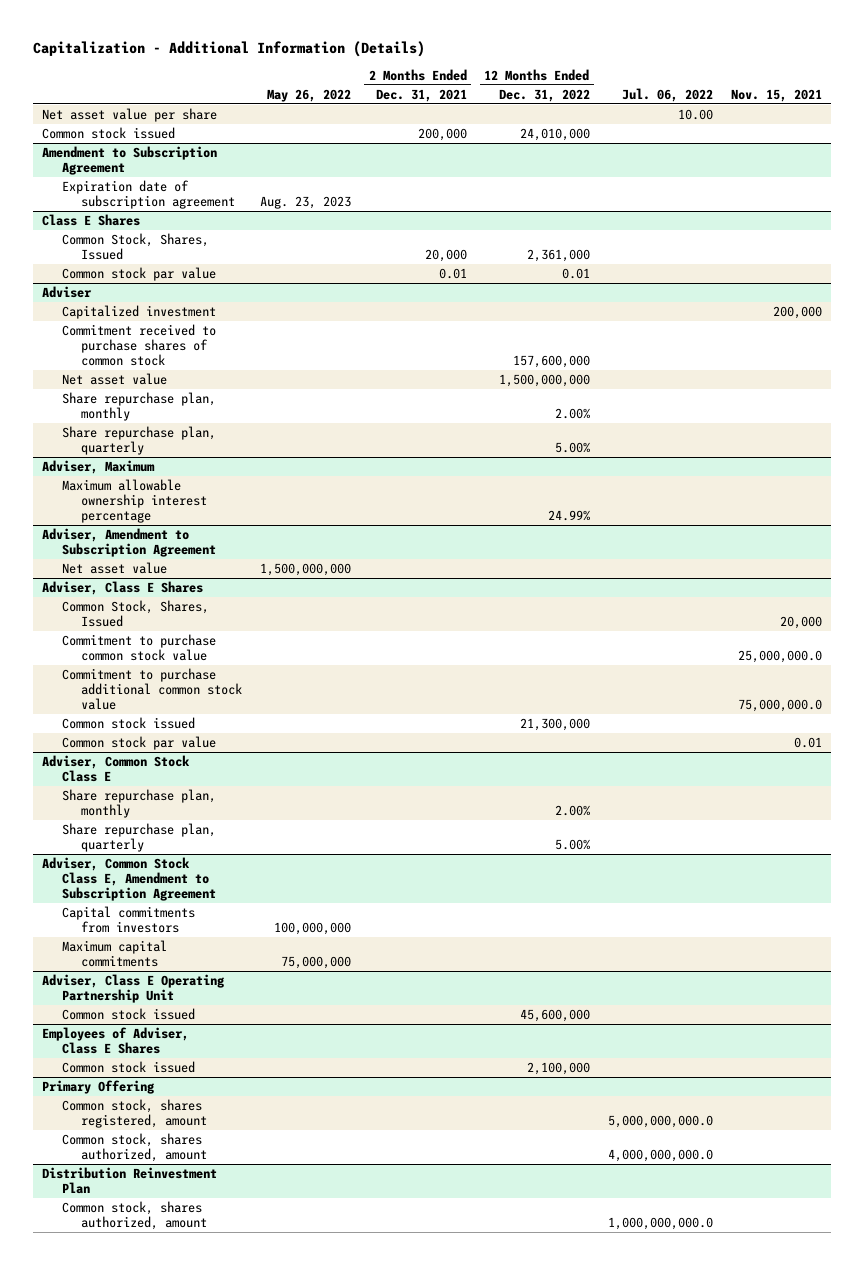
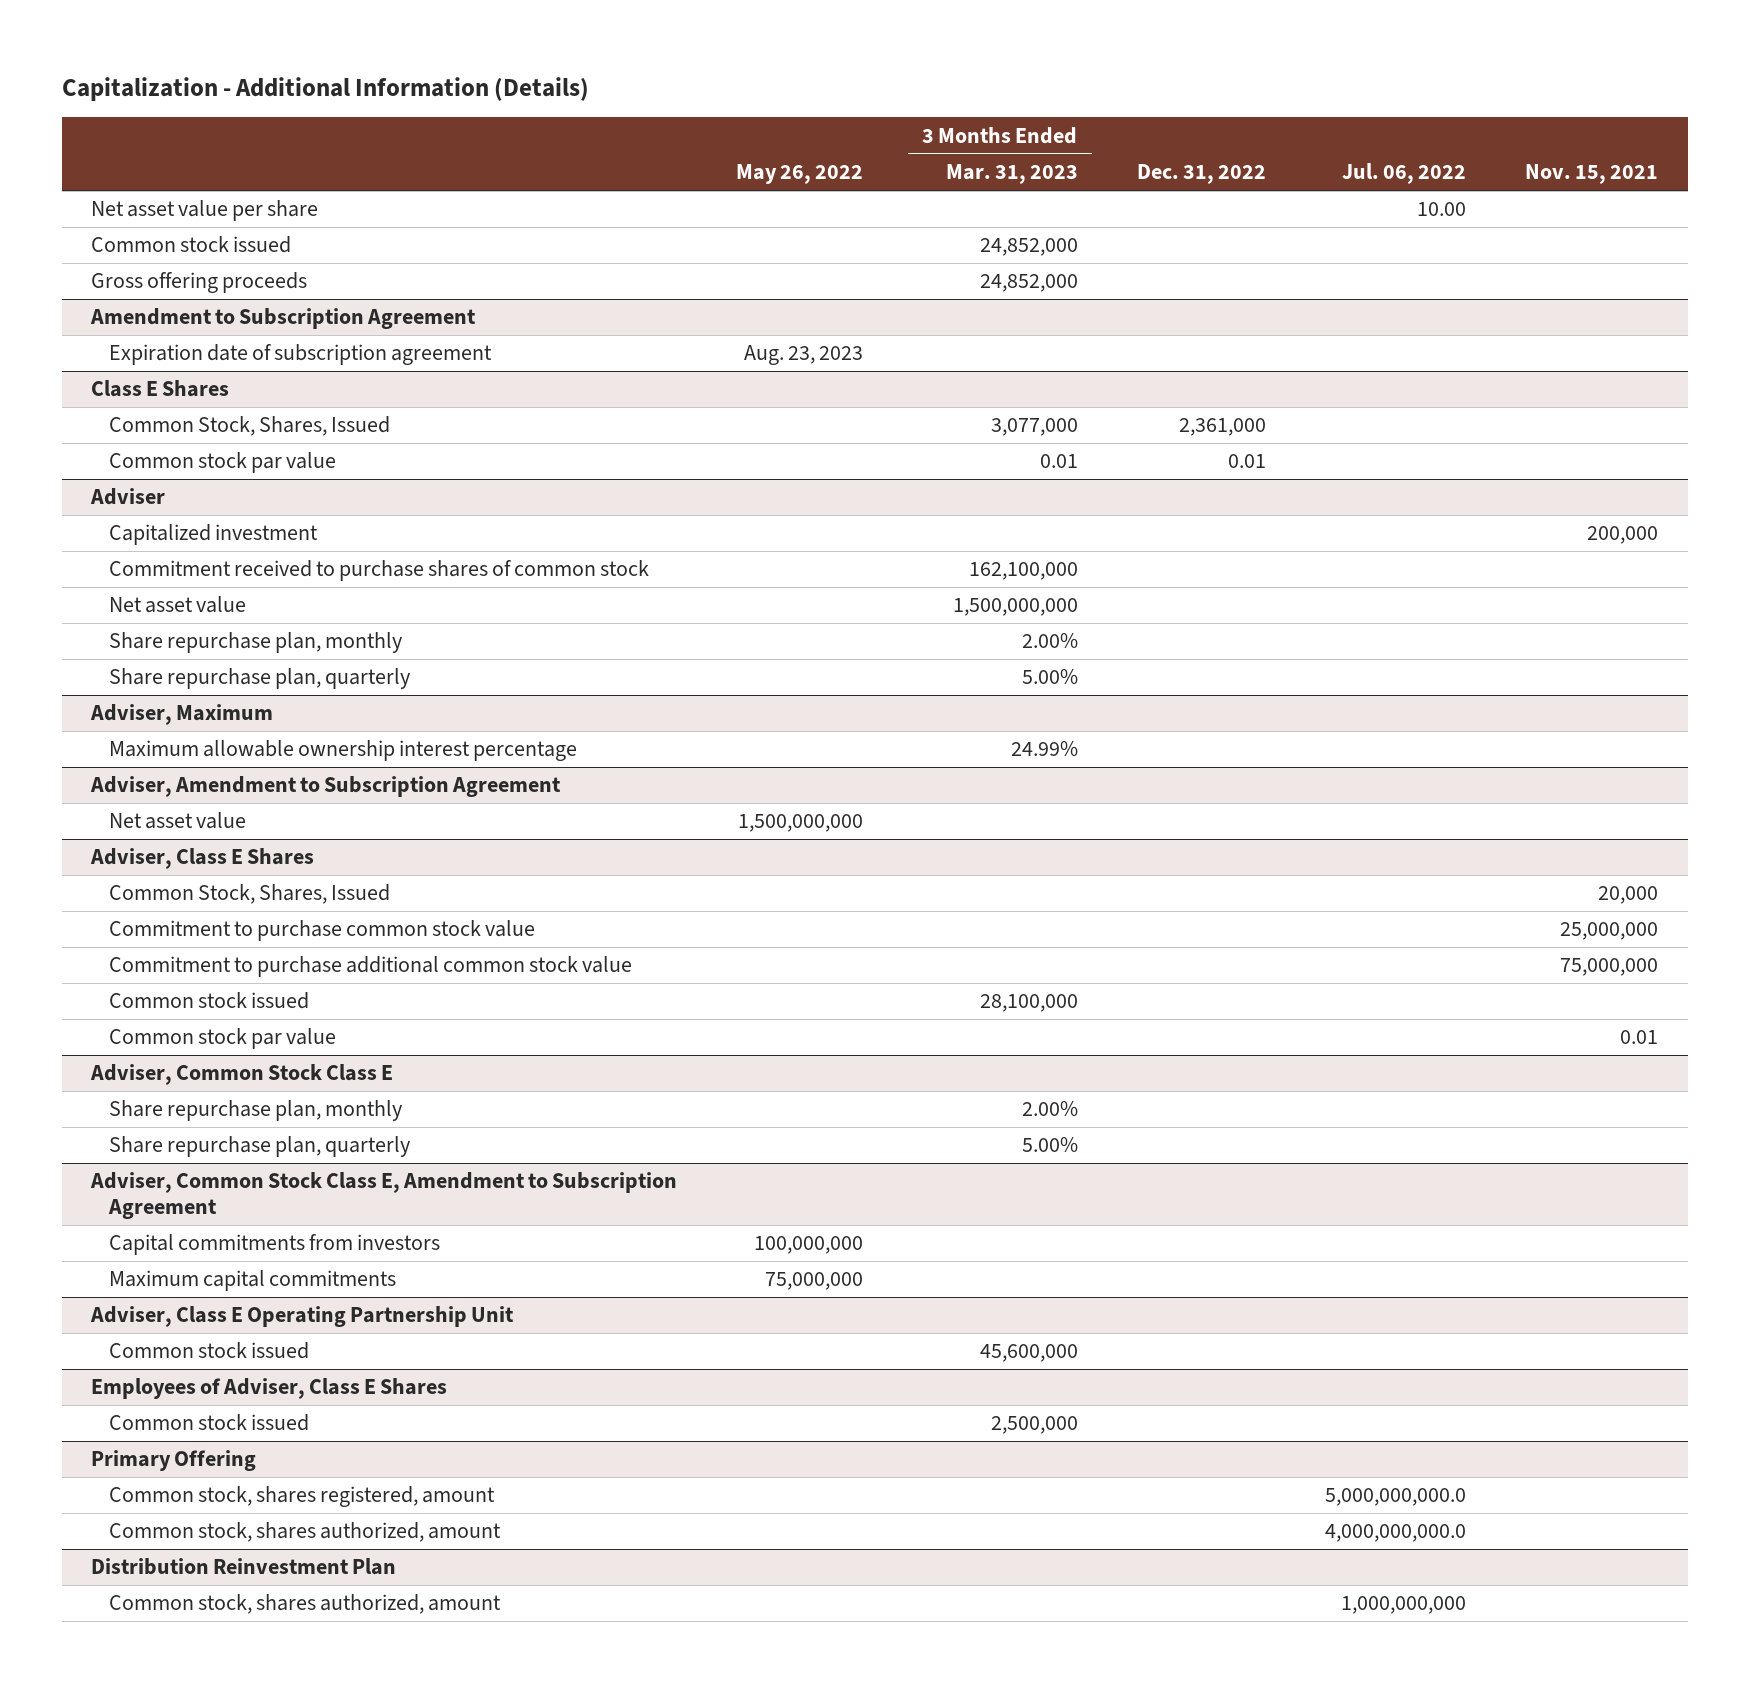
- | May 26, 2022 | 2 Months Ended Dec. 31, 2021 | 12 Months Ended Dec. 31, 2022 | Jul. 06, 2022 | Nov. 15, 2021
+ | May 26, 2022 | 3 Months Ended Mar. 31, 2023 | Dec. 31, 2022 | Jul. 06, 2022 | Nov. 15, 2021
+ Gross offering proceeds | | 24,852,000 | | |
@ Adviser, Class E Shares
- Commitment to purchase common stock value | | | | | 25,000,000.0
- Commitment to purchase additional common stock value | | | | | 75,000,000.0
+ Commitment to purchase common stock value | | | | | 25,000,000
+ Commitment to purchase additional common stock value | | | | | 75,000,000
@ Distribution Reinvestment Plan
- Common stock, shares authorized, amount | | | | 1,000,000,000.0 |
+ Common stock, shares authorized, amount | | | | 1,000,000,000 |

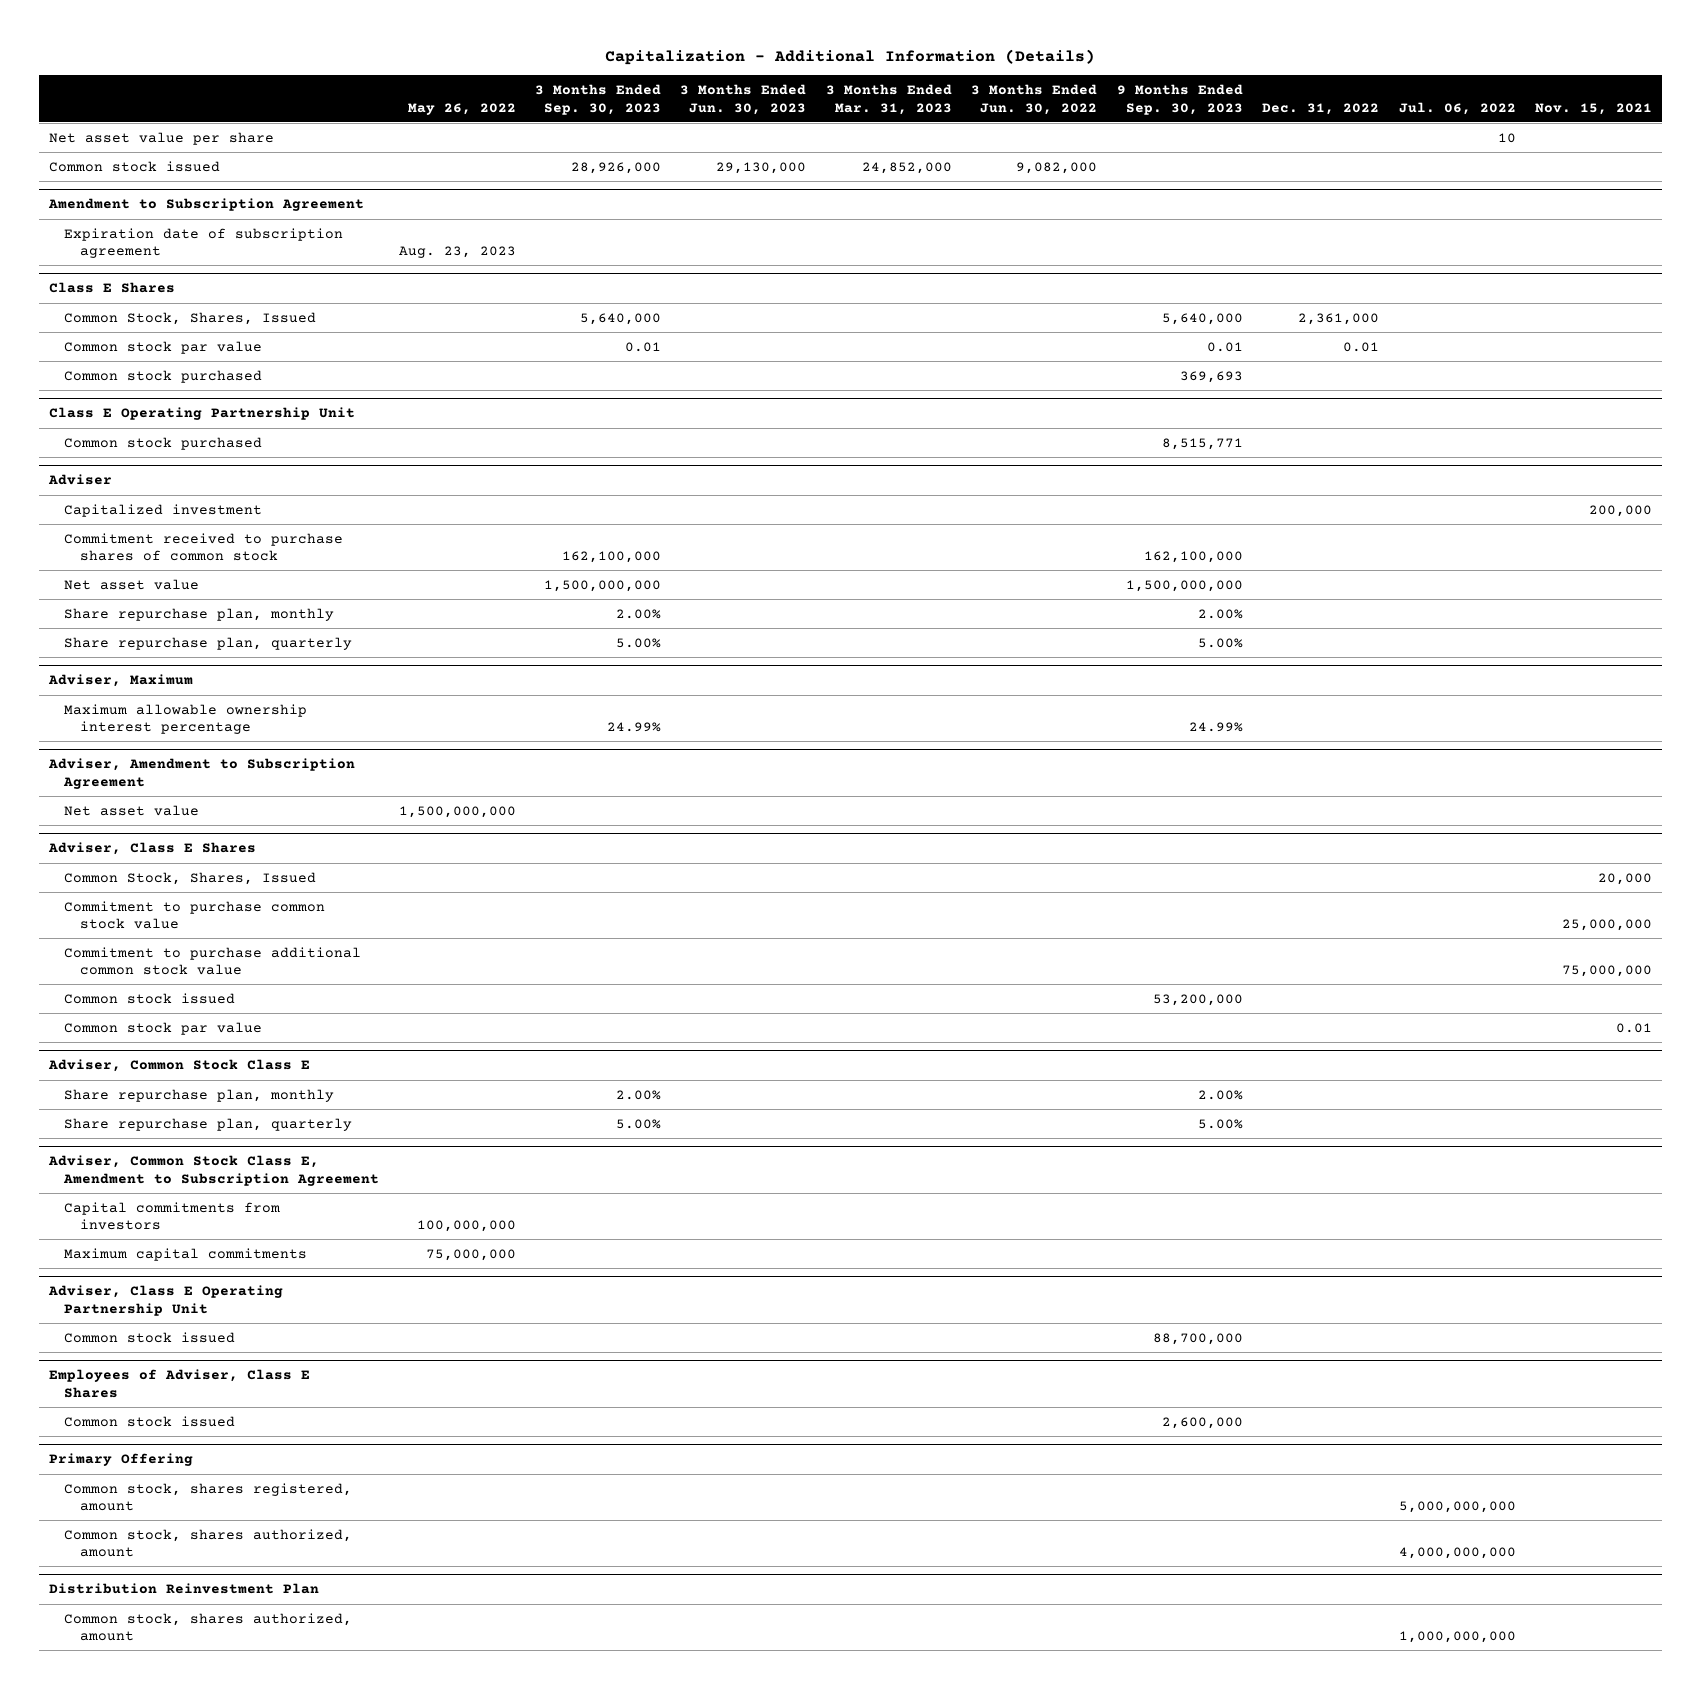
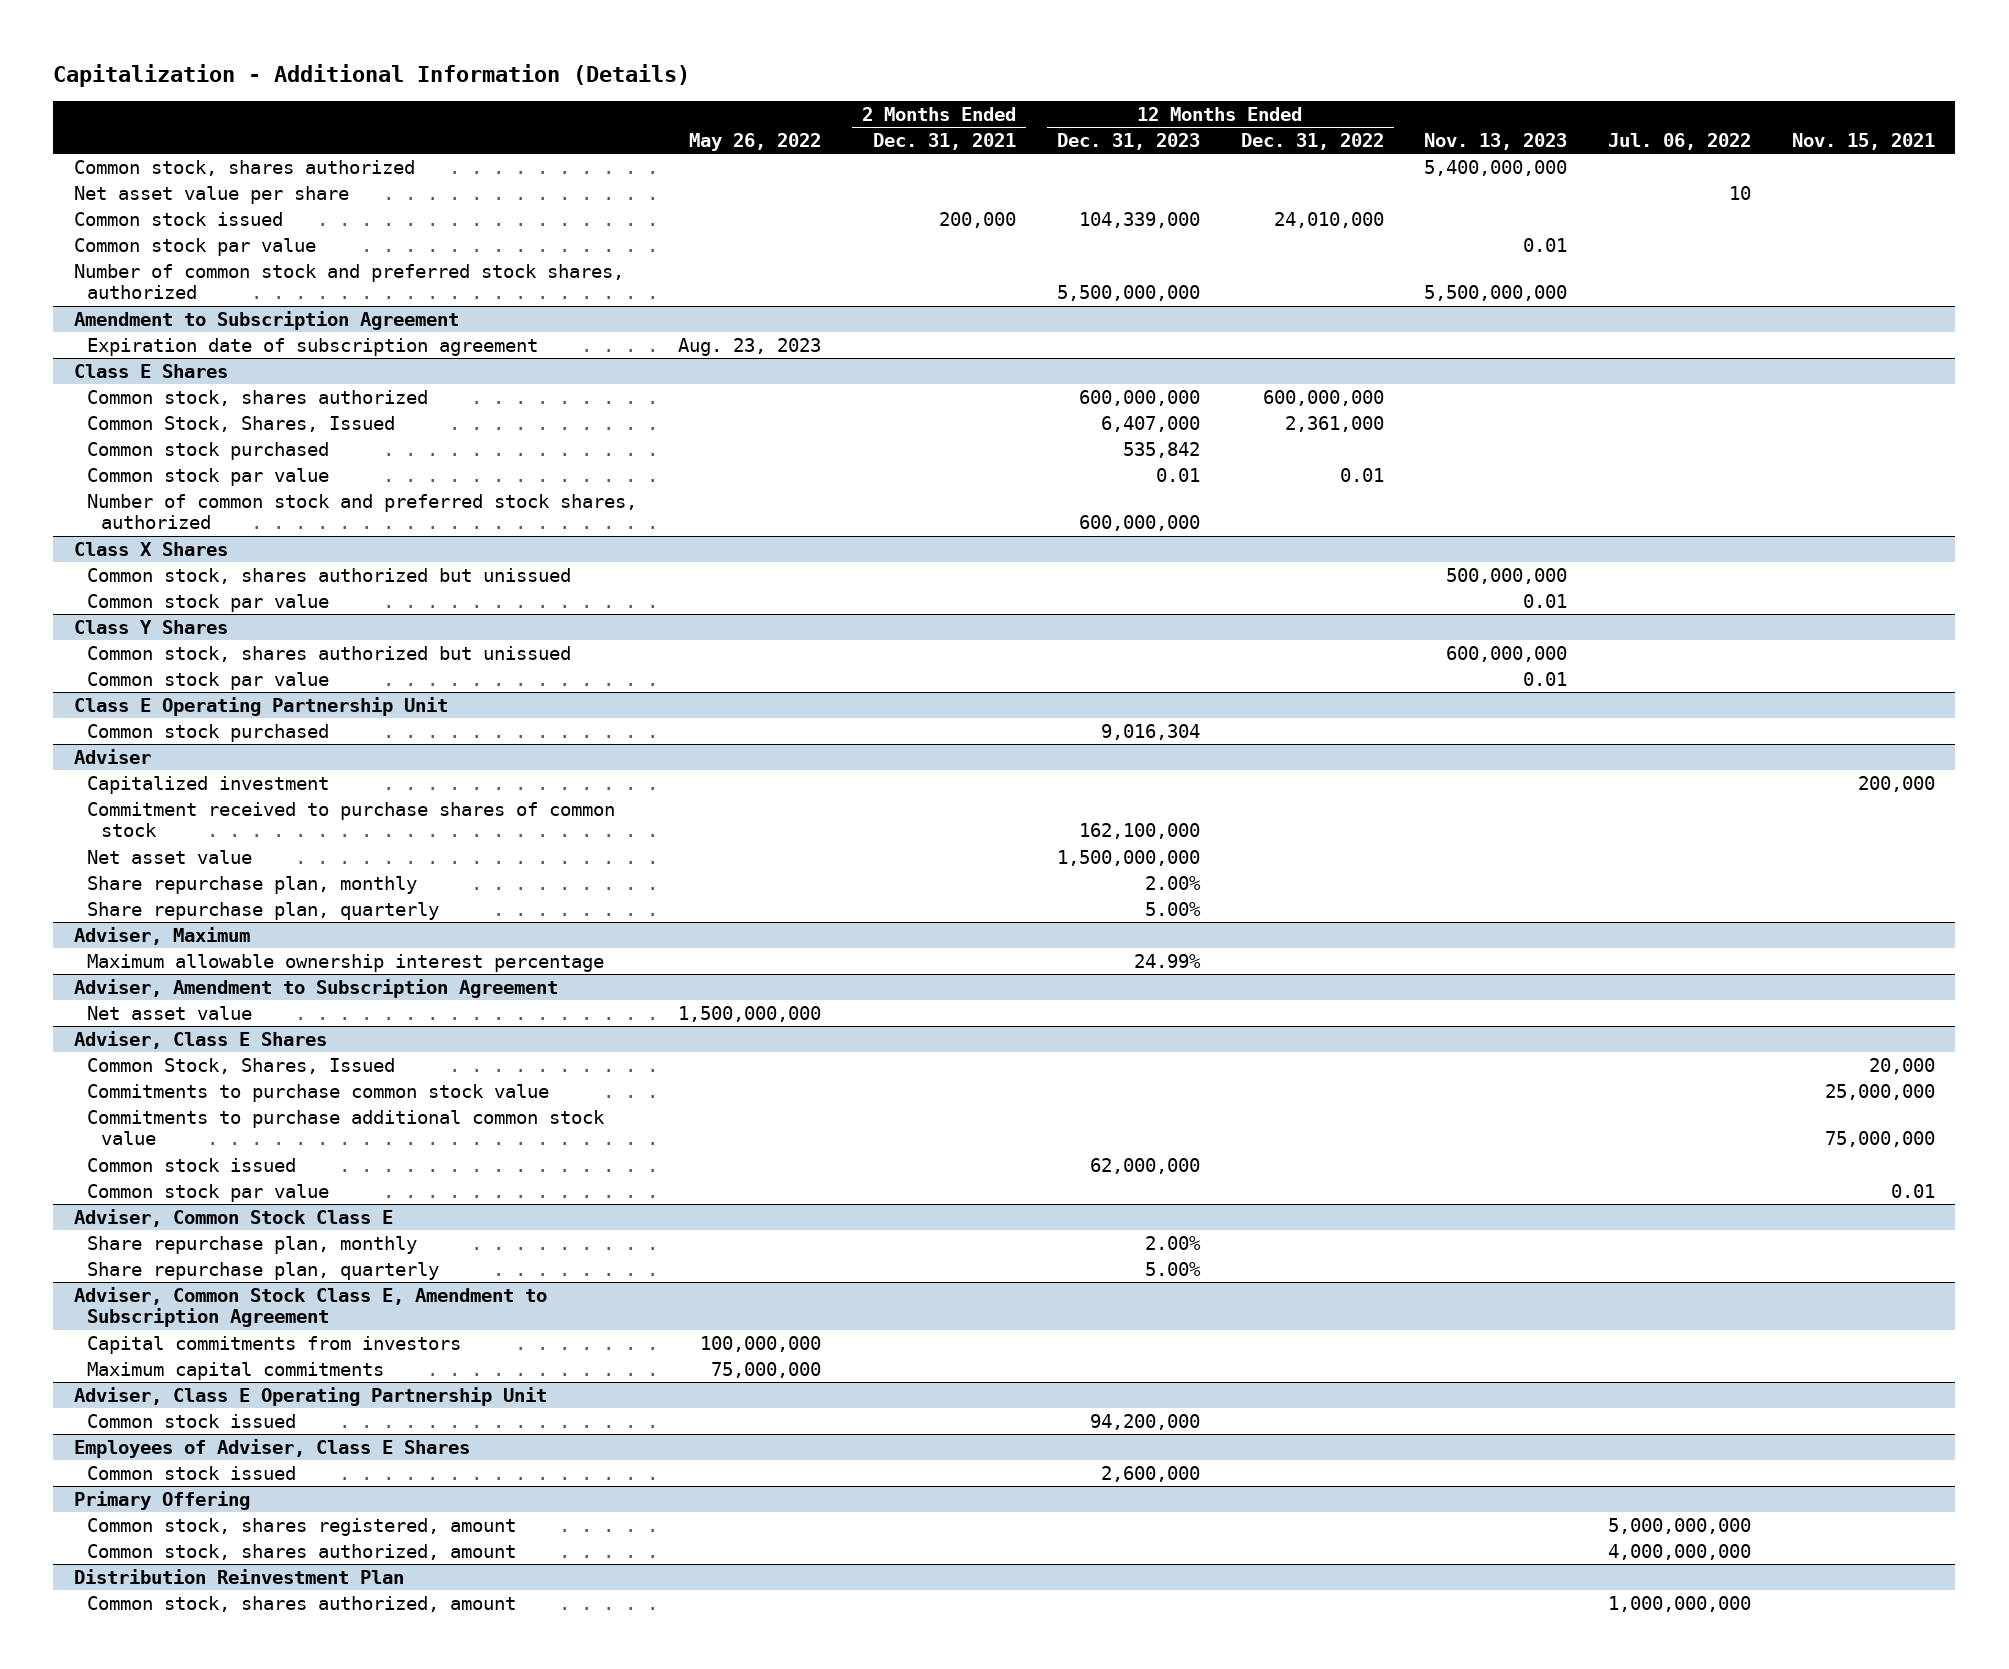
- | May 26, 2022 | 3 Months Ended Sep. 30, 2023 | 3 Months Ended Jun. 30, 2023 | 3 Months Ended Mar. 31, 2023 | 3 Months Ended Jun. 30, 2022 | 9 Months Ended Sep. 30, 2023 | Dec. 31, 2022 | Jul. 06, 2022 | Nov. 15, 2021
+ | May 26, 2022 | 2 Months Ended Dec. 31, 2021 | 12 Months Ended Dec. 31, 2023 | 12 Months Ended Dec. 31, 2022 | Nov. 13, 2023 | Jul. 06, 2022 | Nov. 15, 2021
+ Common stock, shares authorized | | | | | 5,400,000,000 | |
+ Common stock par value | | | | | 0.01 | |
+ Number of common stock and preferred stock shares, authorized | | | 5,500,000,000 | | 5,500,000,000 | |
@ Class E Shares
+ Common stock, shares authorized | | | 600,000,000 | 600,000,000 | | |
moved down: Common stock par value | | | 0.01 | 0.01 | | |
+ Number of common stock and preferred stock shares, authorized | | | 600,000,000 | | | |
+ Class X Shares
+ Common stock, shares authorized but unissued | | | | | 500,000,000 | |
+ Common stock par value | | | | | 0.01 | |
+ Class Y Shares
+ Common stock, shares authorized but unissued | | | | | 600,000,000 | |
+ Common stock par value | | | | | 0.01 | |
@ Adviser, Class E Shares
- Commitment to purchase common stock value | | | | | | | | | 25,000,000
- Commitment to purchase additional common stock value | | | | | | | | | 75,000,000
+ Commitments to purchase common stock value | | | | | | | 25,000,000
+ Commitments to purchase additional common stock value | | | | | | | 75,000,000

